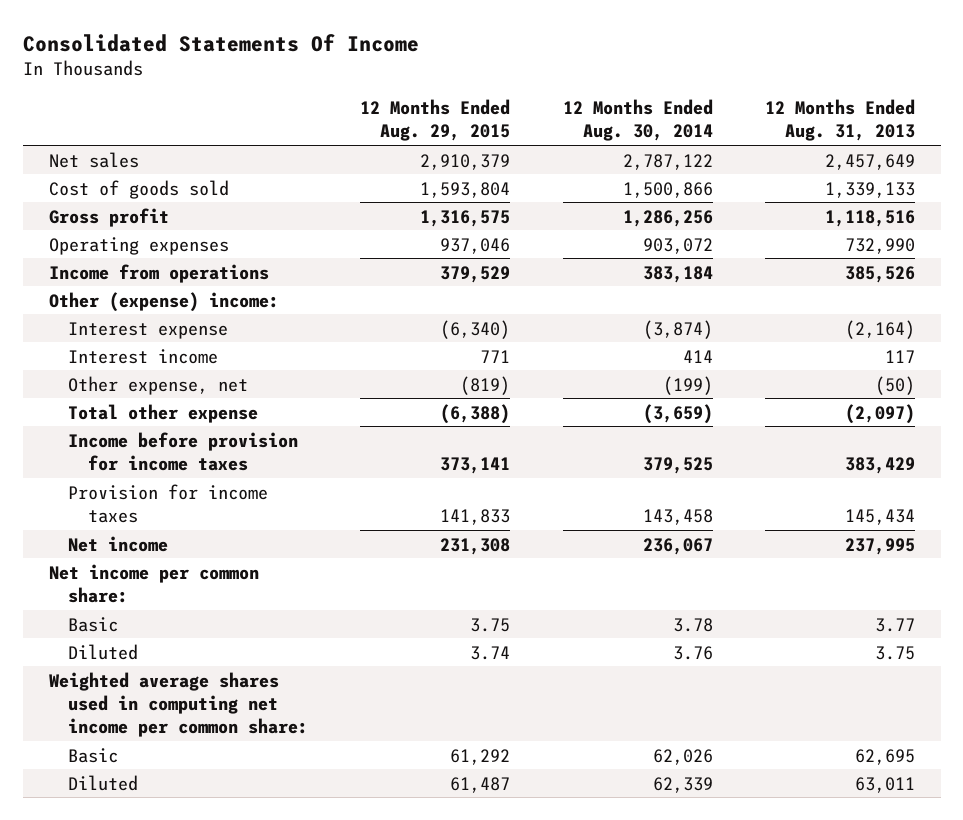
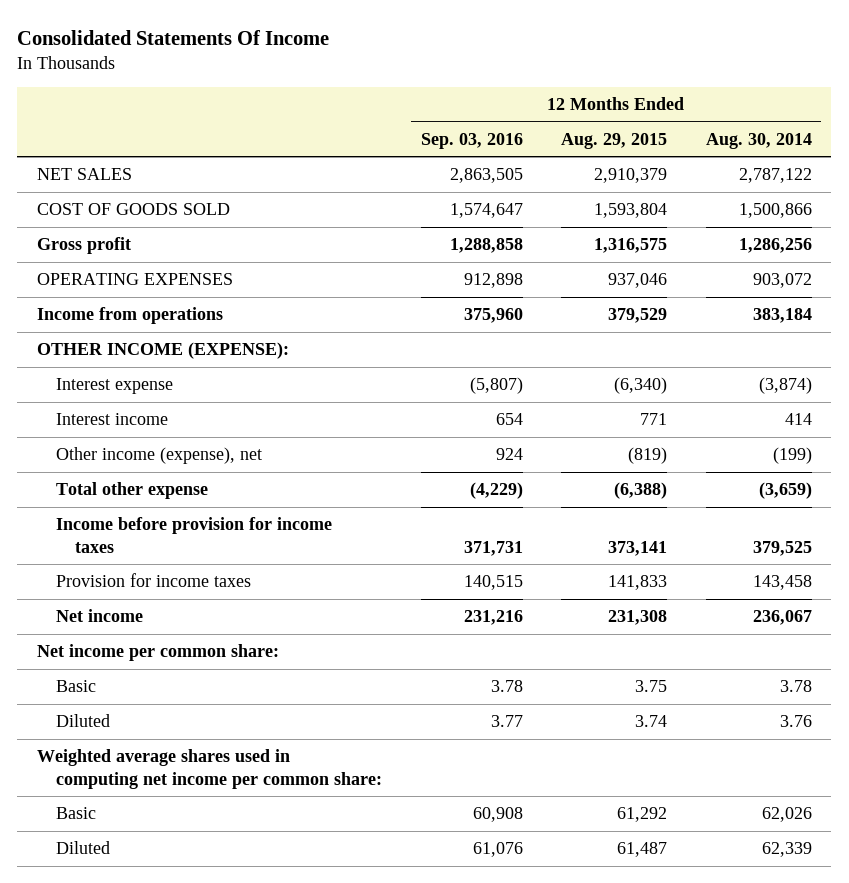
- | 12 Months Ended Aug. 29, 2015 | 12 Months Ended Aug. 30, 2014 | 12 Months Ended Aug. 31, 2013
+ | 12 Months Ended Sep. 03, 2016 | 12 Months Ended Aug. 29, 2015 | 12 Months Ended Aug. 30, 2014
- Net sales | 2,910,379 | 2,787,122 | 2,457,649
- Cost of goods sold | 1,593,804 | 1,500,866 | 1,339,133
+ NET SALES | 2,863,505 | 2,910,379 | 2,787,122
+ COST OF GOODS SOLD | 1,574,647 | 1,593,804 | 1,500,866
- Operating expenses | 937,046 | 903,072 | 732,990
+ OPERATING EXPENSES | 912,898 | 937,046 | 903,072
- Other (expense) income:
+ OTHER INCOME (EXPENSE):
- Other expense, net | (819) | (199) | (50)
+ Other income (expense), net | 924 | (819) | (199)

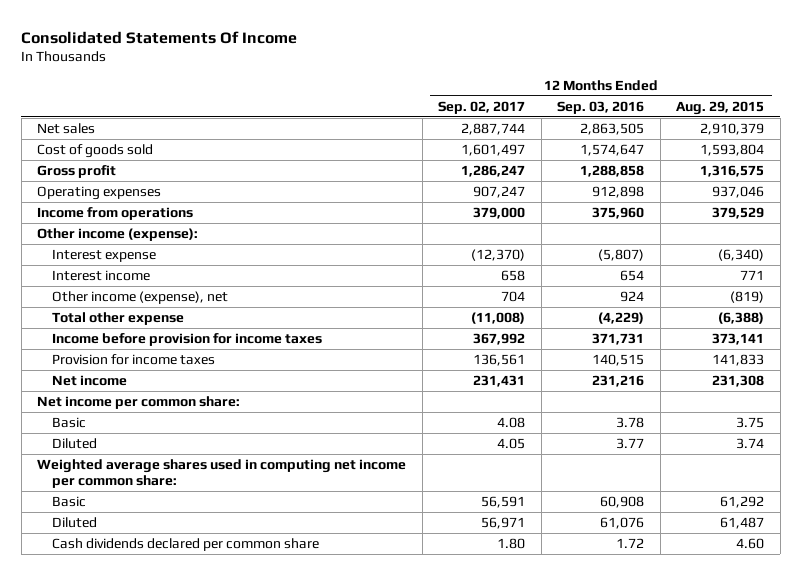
- | 12 Months Ended Sep. 03, 2016 | 12 Months Ended Aug. 29, 2015 | 12 Months Ended Aug. 30, 2014
+ | 12 Months Ended Sep. 02, 2017 | 12 Months Ended Sep. 03, 2016 | 12 Months Ended Aug. 29, 2015
- NET SALES | 2,863,505 | 2,910,379 | 2,787,122
- COST OF GOODS SOLD | 1,574,647 | 1,593,804 | 1,500,866
+ Net sales | 2,887,744 | 2,863,505 | 2,910,379
+ Cost of goods sold | 1,601,497 | 1,574,647 | 1,593,804
- OPERATING EXPENSES | 912,898 | 937,046 | 903,072
+ Operating expenses | 907,247 | 912,898 | 937,046
- OTHER INCOME (EXPENSE):
+ Other income (expense):
+ Cash dividends declared per common share | 1.80 | 1.72 | 4.60

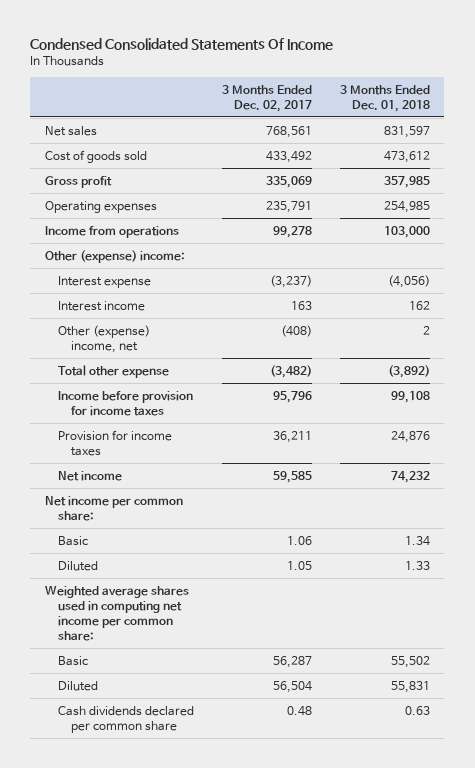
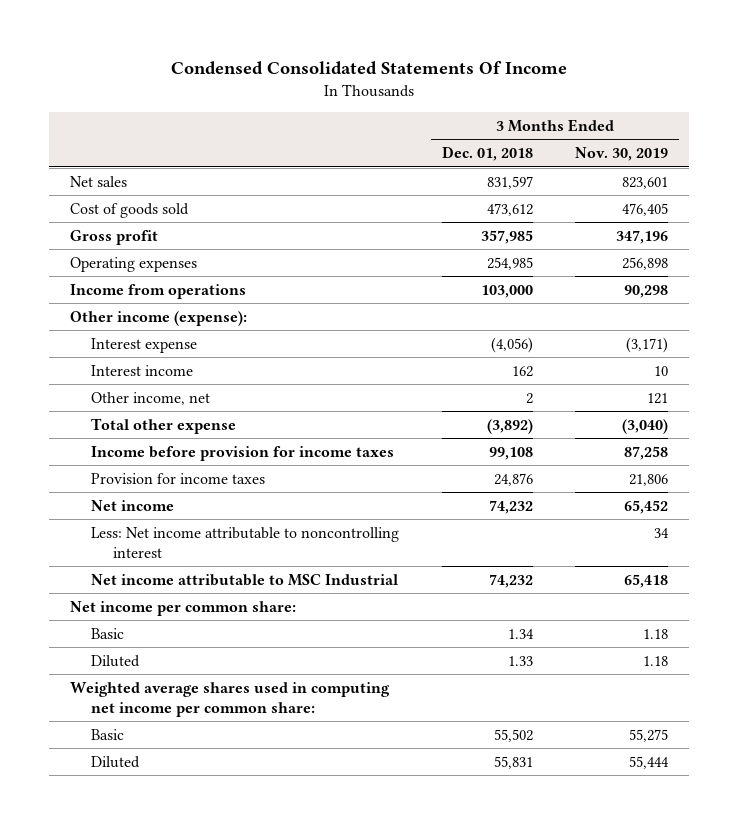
- | 3 Months Ended Dec. 02, 2017 | 3 Months Ended Dec. 01, 2018
+ | 3 Months Ended Dec. 01, 2018 | 3 Months Ended Nov. 30, 2019
- Other (expense) income:
+ Other income (expense):
- Other (expense) income, net | (408) | 2
+ Other income, net | 2 | 121
+ Less: Net income attributable to noncontrolling interest | | 34
+ Net income attributable to MSC Industrial | 74,232 | 65,418
- Cash dividends declared per common share | 0.48 | 0.63

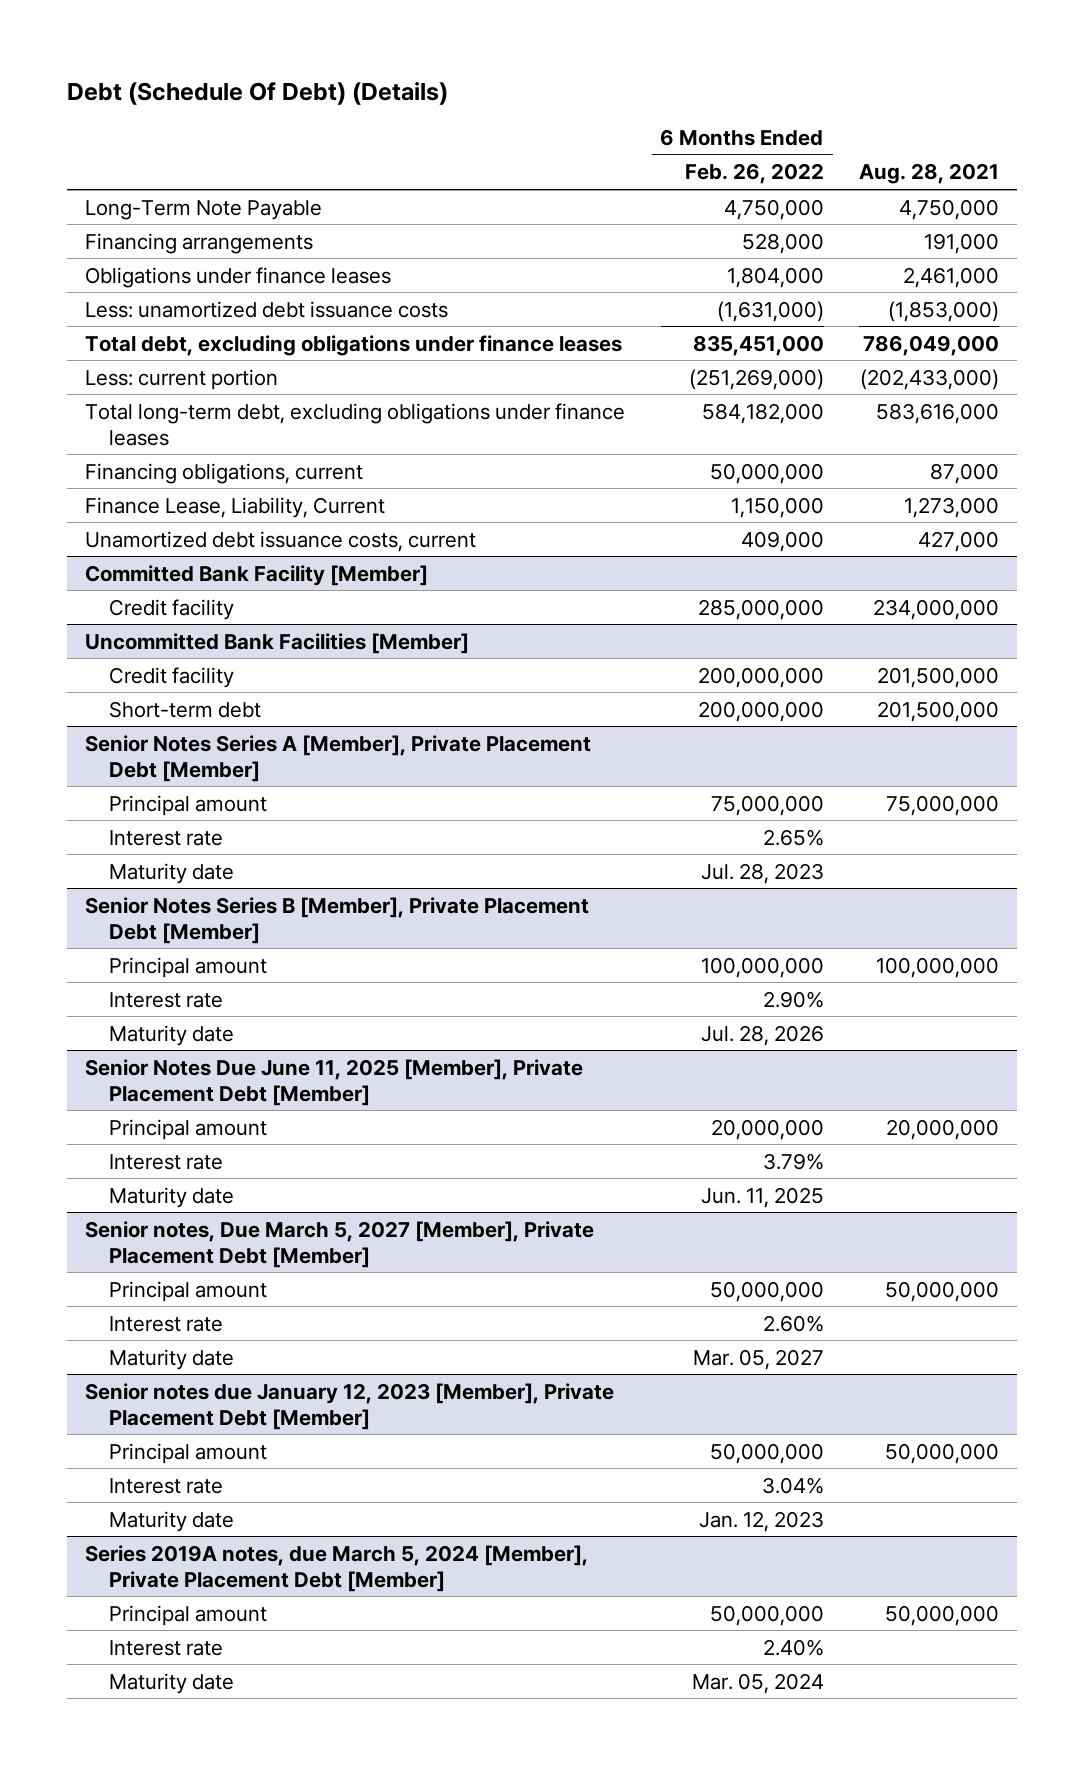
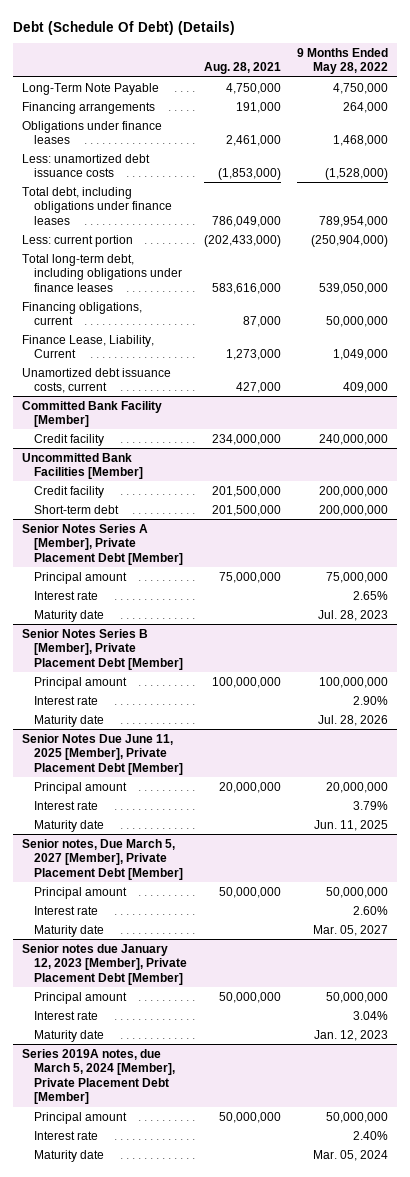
- | 6 Months Ended Feb. 26, 2022 | Aug. 28, 2021
+ | Aug. 28, 2021 | 9 Months Ended May 28, 2022
- Total debt, excluding obligations under finance leases | 835,451,000 | 786,049,000
+ Total debt, including obligations under finance leases | 786,049,000 | 789,954,000
- Total long-term debt, excluding obligations under finance leases | 584,182,000 | 583,616,000
+ Total long-term debt, including obligations under finance leases | 583,616,000 | 539,050,000

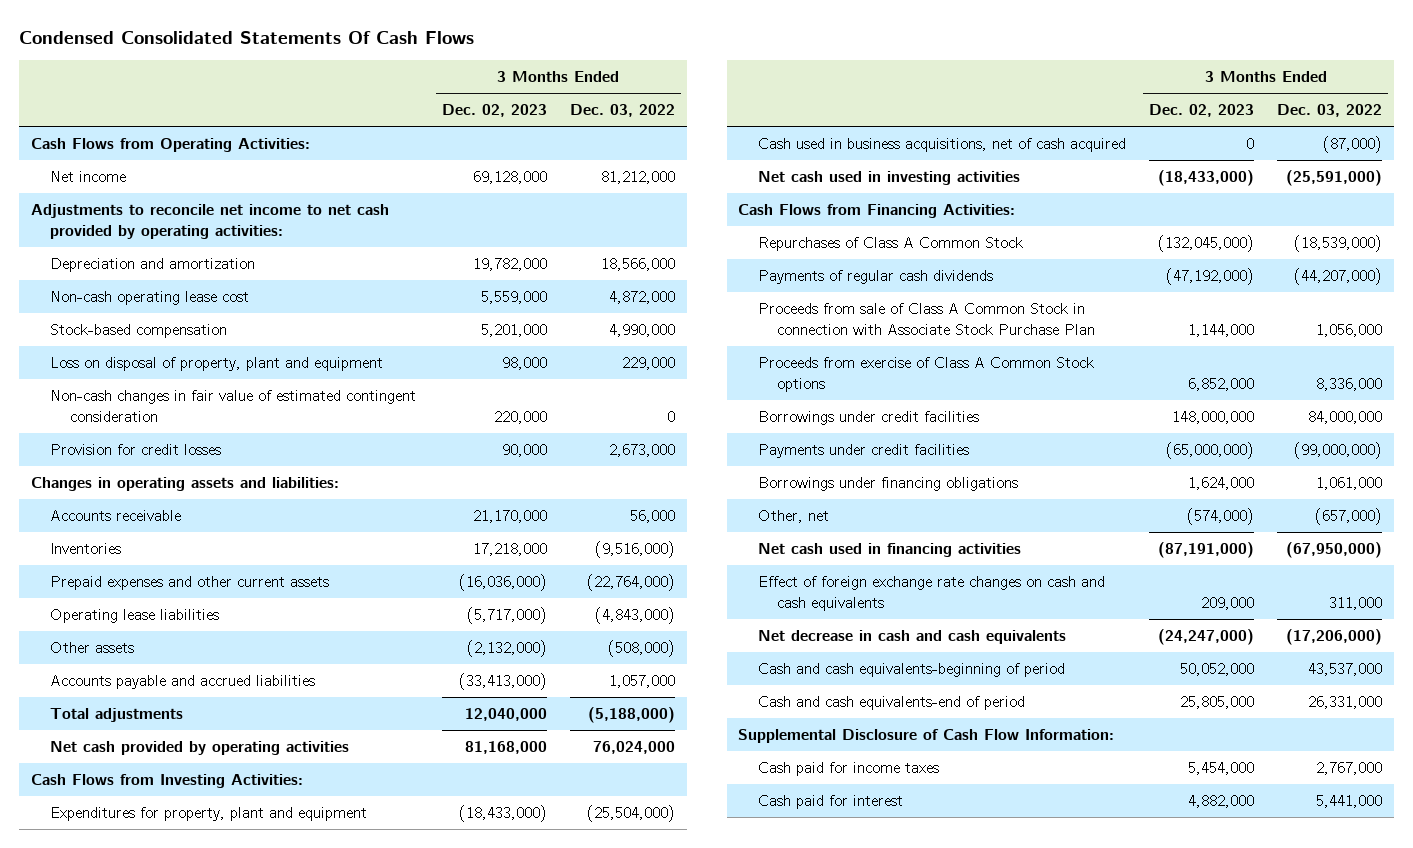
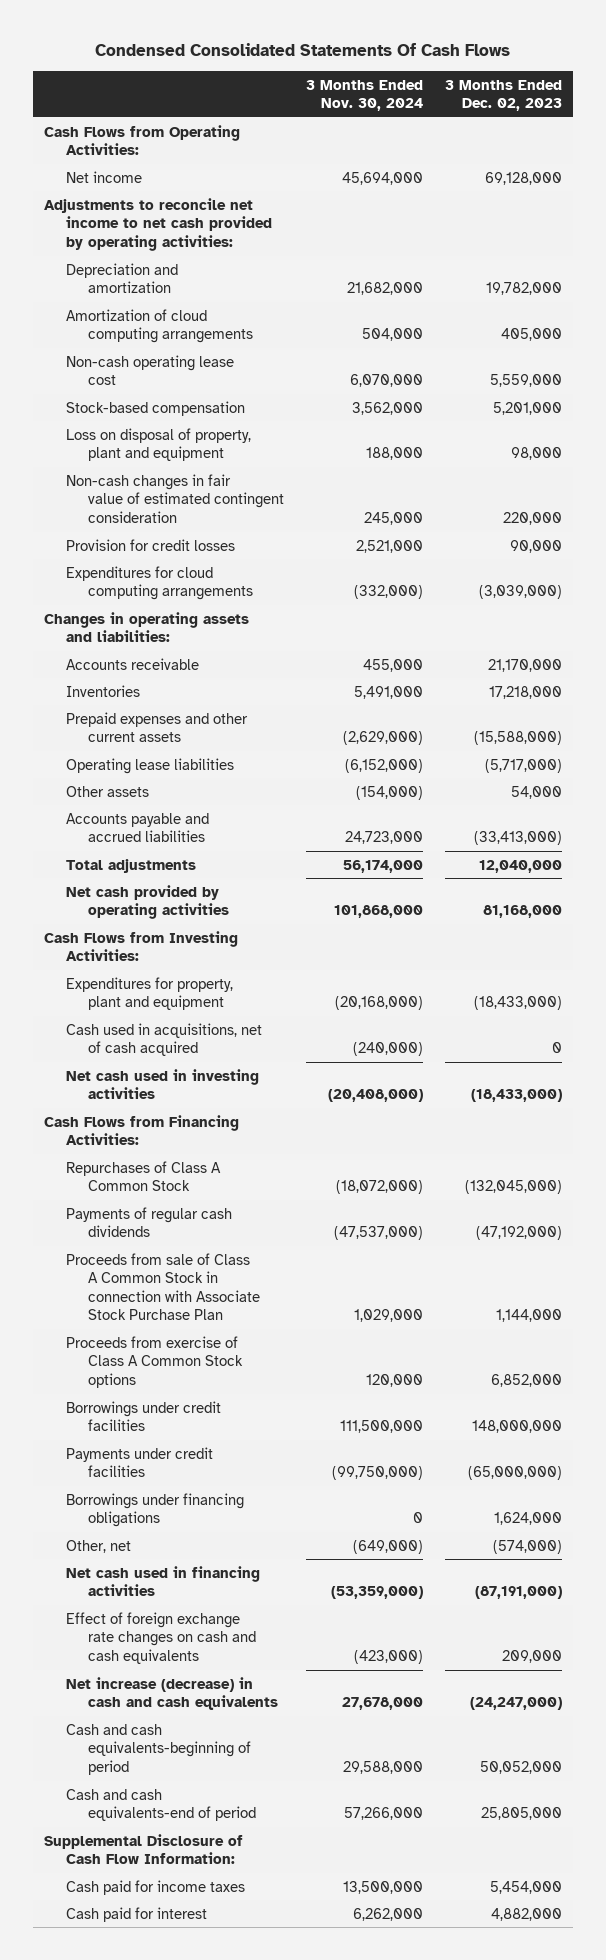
- | 3 Months Ended Dec. 02, 2023 | 3 Months Ended Dec. 03, 2022
+ | 3 Months Ended Nov. 30, 2024 | 3 Months Ended Dec. 02, 2023
+ Amortization of cloud computing arrangements | 504,000 | 405,000
+ Expenditures for cloud computing arrangements | (332,000) | (3,039,000)
- Prepaid expenses and other current assets | (16,036,000) | (22,764,000)
+ Prepaid expenses and other current assets | (2,629,000) | (15,588,000)
- Other assets | (2,132,000) | (508,000)
+ Other assets | (154,000) | 54,000
- Cash used in business acquisitions, net of cash acquired | 0 | (87,000)
+ Cash used in acquisitions, net of cash acquired | (240,000) | 0
- Net decrease in cash and cash equivalents | (24,247,000) | (17,206,000)
+ Net increase (decrease) in cash and cash equivalents | 27,678,000 | (24,247,000)

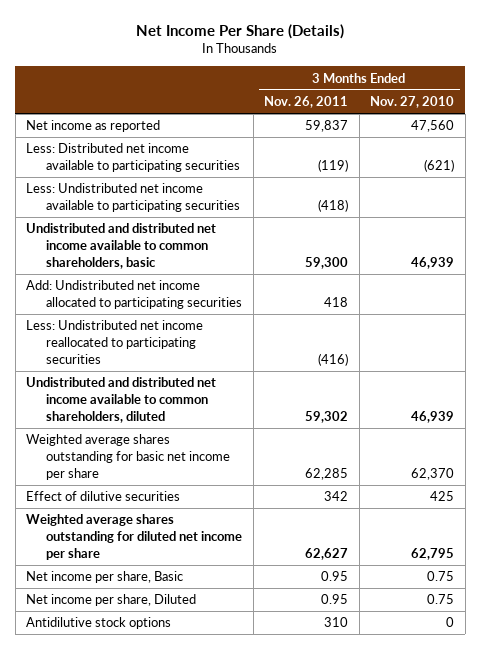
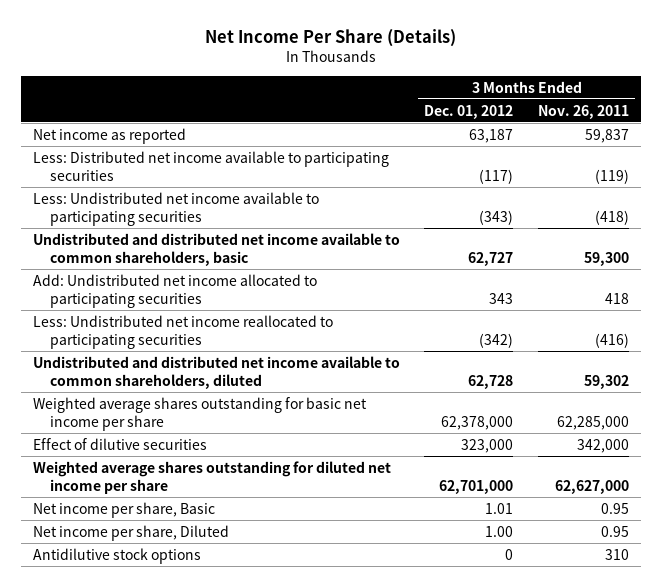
- | 3 Months Ended Nov. 26, 2011 | 3 Months Ended Nov. 27, 2010
+ | 3 Months Ended Dec. 01, 2012 | 3 Months Ended Nov. 26, 2011
- Weighted average shares outstanding for basic net income per share | 62,285 | 62,370
- Effect of dilutive securities | 342 | 425
- Weighted average shares outstanding for diluted net income per share | 62,627 | 62,795
+ Weighted average shares outstanding for basic net income per share | 62,378,000 | 62,285,000
+ Effect of dilutive securities | 323,000 | 342,000
+ Weighted average shares outstanding for diluted net income per share | 62,701,000 | 62,627,000

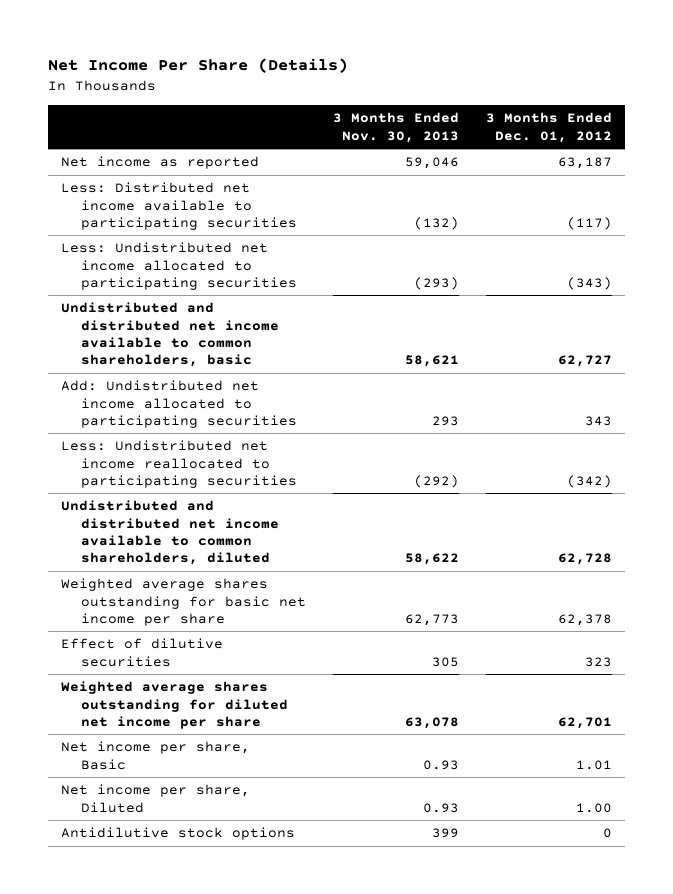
- | 3 Months Ended Dec. 01, 2012 | 3 Months Ended Nov. 26, 2011
+ | 3 Months Ended Nov. 30, 2013 | 3 Months Ended Dec. 01, 2012
- Less: Undistributed net income available to participating securities | (343) | (418)
+ Less: Undistributed net income allocated to participating securities | (293) | (343)
- Weighted average shares outstanding for basic net income per share | 62,378,000 | 62,285,000
- Effect of dilutive securities | 323,000 | 342,000
- Weighted average shares outstanding for diluted net income per share | 62,701,000 | 62,627,000
+ Weighted average shares outstanding for basic net income per share | 62,773 | 62,378
+ Effect of dilutive securities | 305 | 323
+ Weighted average shares outstanding for diluted net income per share | 63,078 | 62,701

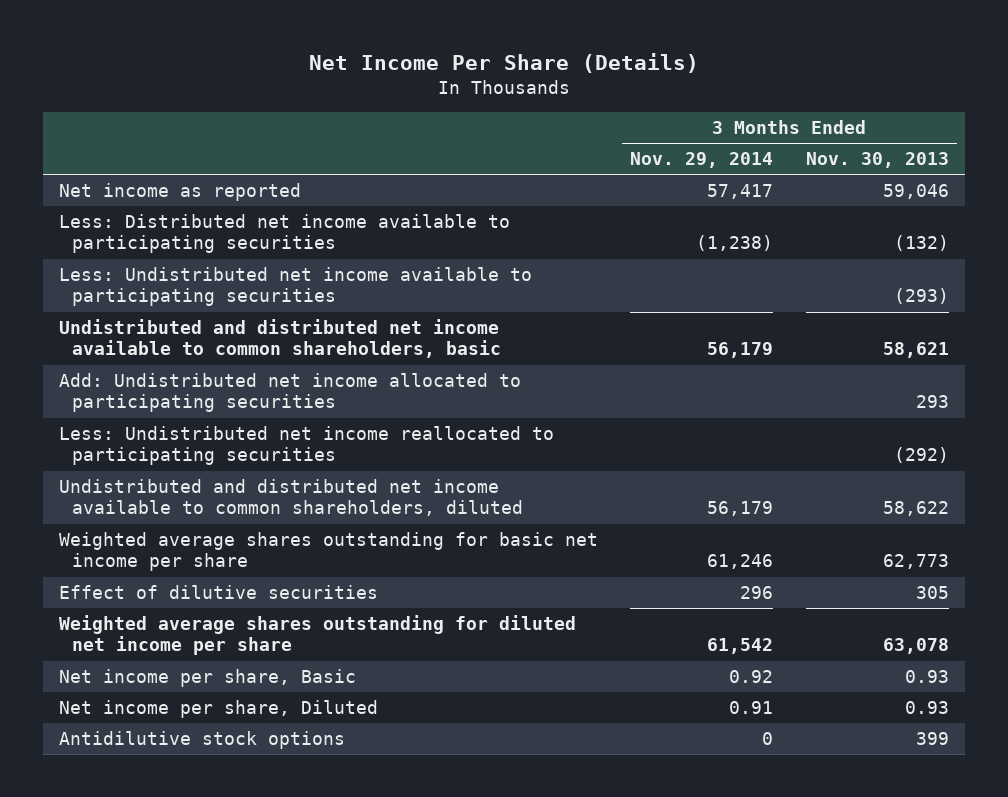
- | 3 Months Ended Nov. 30, 2013 | 3 Months Ended Dec. 01, 2012
+ | 3 Months Ended Nov. 29, 2014 | 3 Months Ended Nov. 30, 2013
- Less: Undistributed net income allocated to participating securities | (293) | (343)
+ Less: Undistributed net income available to participating securities | | (293)

